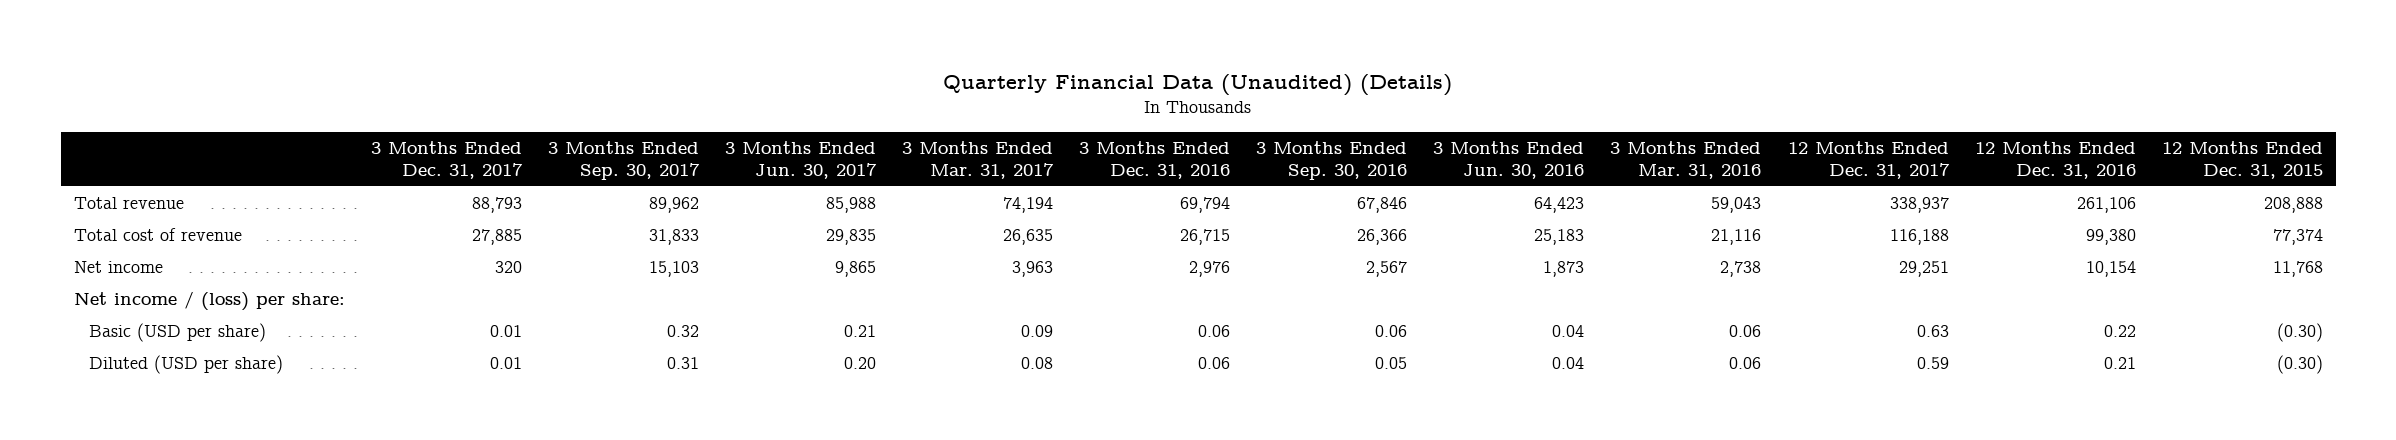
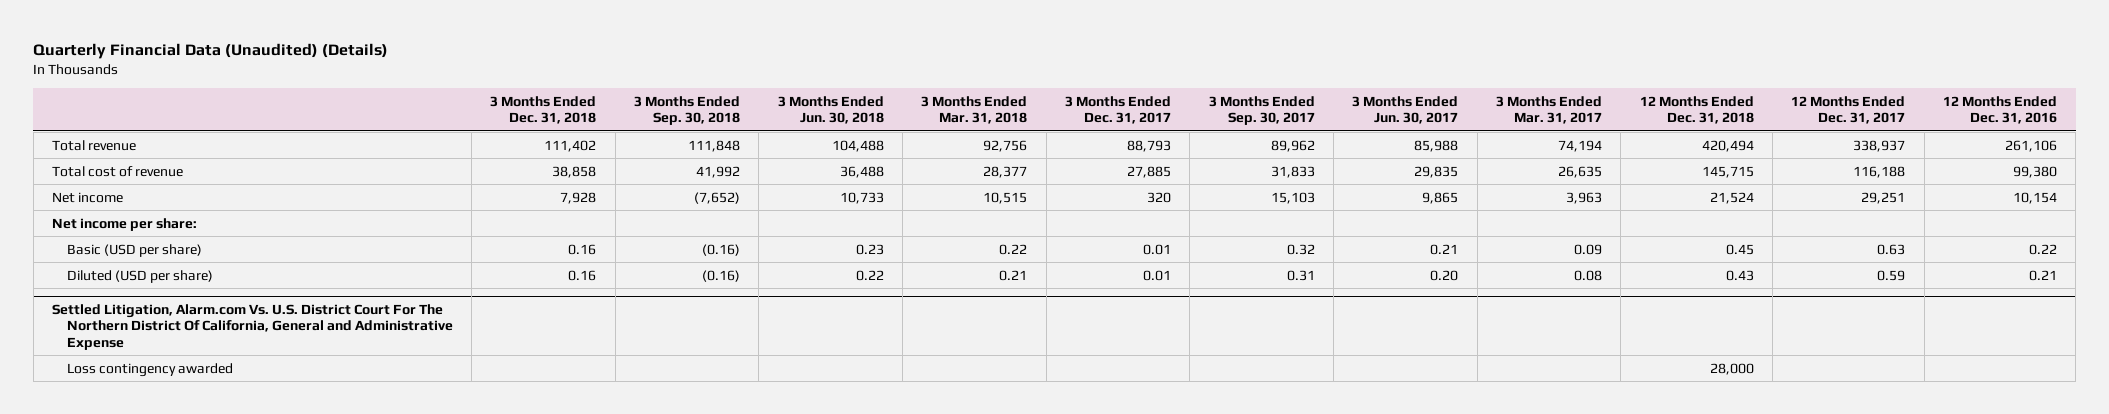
- | 3 Months Ended Dec. 31, 2017 | 3 Months Ended Sep. 30, 2017 | 3 Months Ended Jun. 30, 2017 | 3 Months Ended Mar. 31, 2017 | 3 Months Ended Dec. 31, 2016 | 3 Months Ended Sep. 30, 2016 | 3 Months Ended Jun. 30, 2016 | 3 Months Ended Mar. 31, 2016 | 12 Months Ended Dec. 31, 2017 | 12 Months Ended Dec. 31, 2016 | 12 Months Ended Dec. 31, 2015
+ | 3 Months Ended Dec. 31, 2018 | 3 Months Ended Sep. 30, 2018 | 3 Months Ended Jun. 30, 2018 | 3 Months Ended Mar. 31, 2018 | 3 Months Ended Dec. 31, 2017 | 3 Months Ended Sep. 30, 2017 | 3 Months Ended Jun. 30, 2017 | 3 Months Ended Mar. 31, 2017 | 12 Months Ended Dec. 31, 2018 | 12 Months Ended Dec. 31, 2017 | 12 Months Ended Dec. 31, 2016
- Net income / (loss) per share:
+ Net income per share:
+ Settled Litigation, Alarm.com Vs. U.S. District Court For The Northern District Of California, General and Administrative Expense
+ Loss contingency awarded | | | | | | | | | 28,000 | |

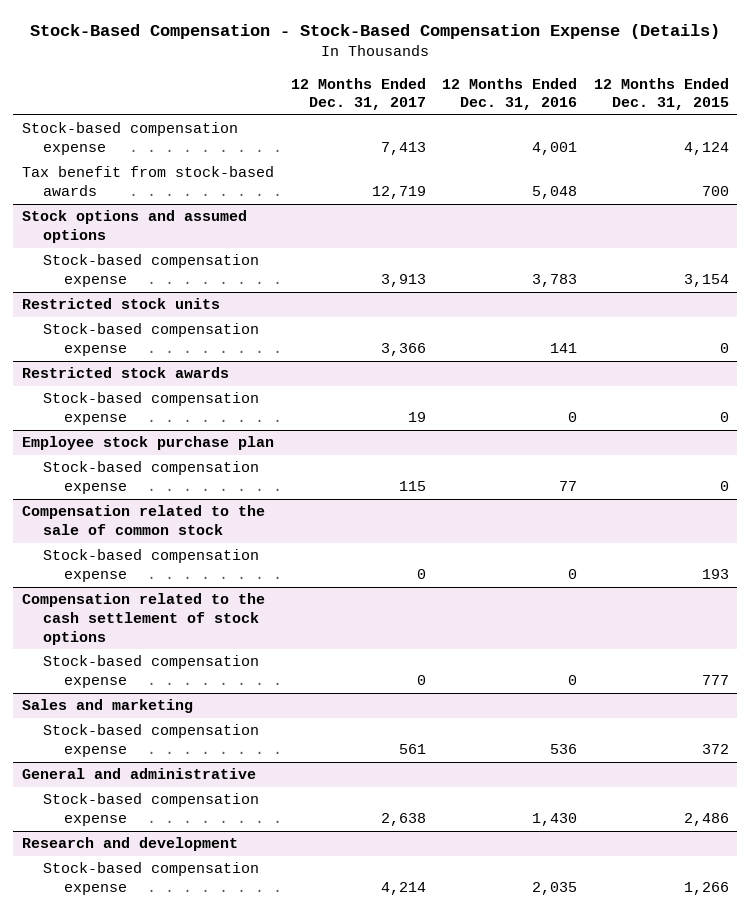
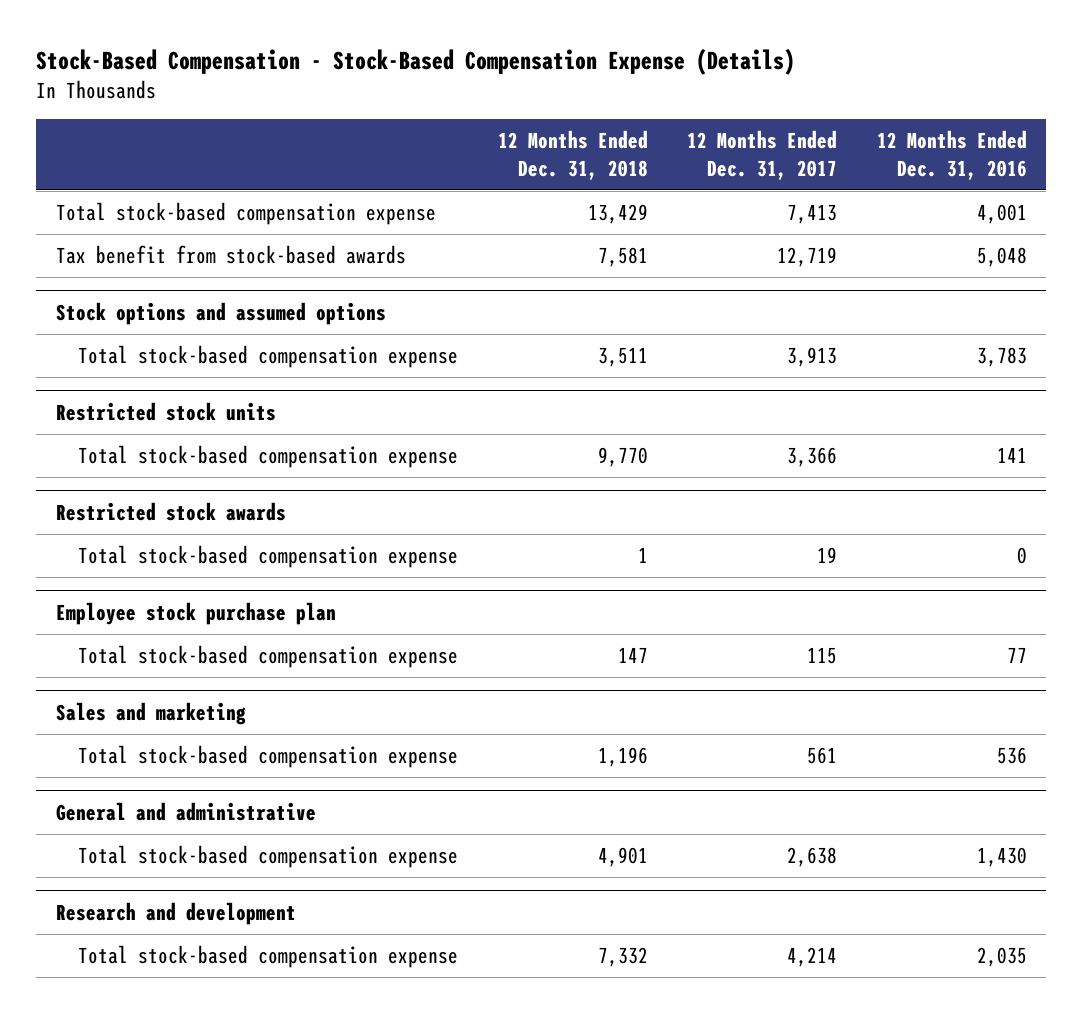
- | 12 Months Ended Dec. 31, 2017 | 12 Months Ended Dec. 31, 2016 | 12 Months Ended Dec. 31, 2015
+ | 12 Months Ended Dec. 31, 2018 | 12 Months Ended Dec. 31, 2017 | 12 Months Ended Dec. 31, 2016
- Stock-based compensation expense | 7,413 | 4,001 | 4,124
+ Total stock-based compensation expense | 13,429 | 7,413 | 4,001
@ Stock options and assumed options
- Stock-based compensation expense | 3,913 | 3,783 | 3,154
+ Total stock-based compensation expense | 3,511 | 3,913 | 3,783
@ Restricted stock units
- Stock-based compensation expense | 3,366 | 141 | 0
+ Total stock-based compensation expense | 9,770 | 3,366 | 141
@ Restricted stock awards
- Stock-based compensation expense | 19 | 0 | 0
+ Total stock-based compensation expense | 1 | 19 | 0
@ Employee stock purchase plan
- Stock-based compensation expense | 115 | 77 | 0
- Compensation related to the sale of common stock
- Stock-based compensation expense | 0 | 0 | 193
- Compensation related to the cash settlement of stock options
- Stock-based compensation expense | 0 | 0 | 777
@ Employee stock purchase plan
+ Total stock-based compensation expense | 147 | 115 | 77
@ Sales and marketing
- Stock-based compensation expense | 561 | 536 | 372
+ Total stock-based compensation expense | 1,196 | 561 | 536
@ General and administrative
- Stock-based compensation expense | 2,638 | 1,430 | 2,486
+ Total stock-based compensation expense | 4,901 | 2,638 | 1,430
@ Research and development
- Stock-based compensation expense | 4,214 | 2,035 | 1,266
+ Total stock-based compensation expense | 7,332 | 4,214 | 2,035

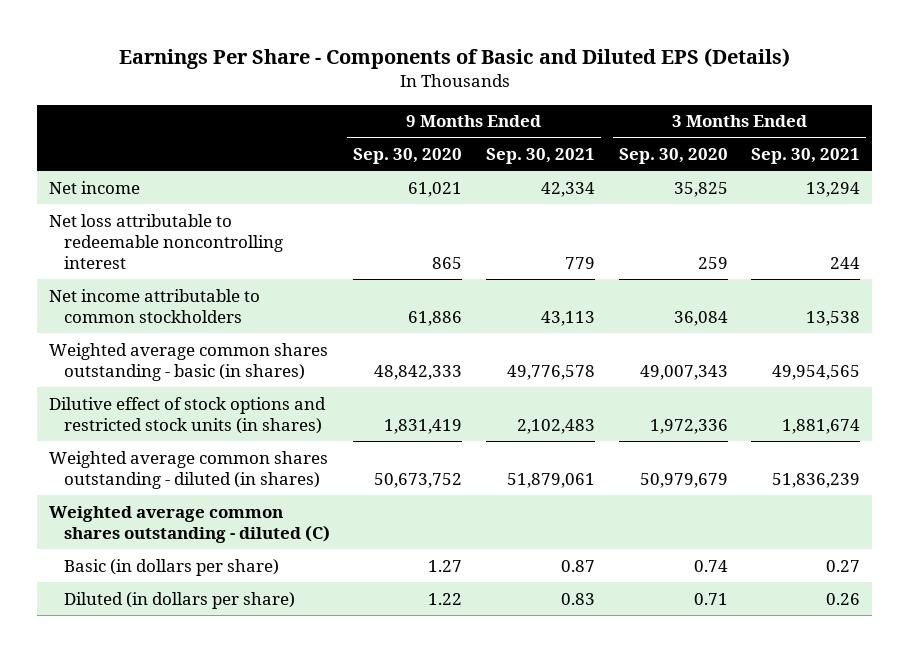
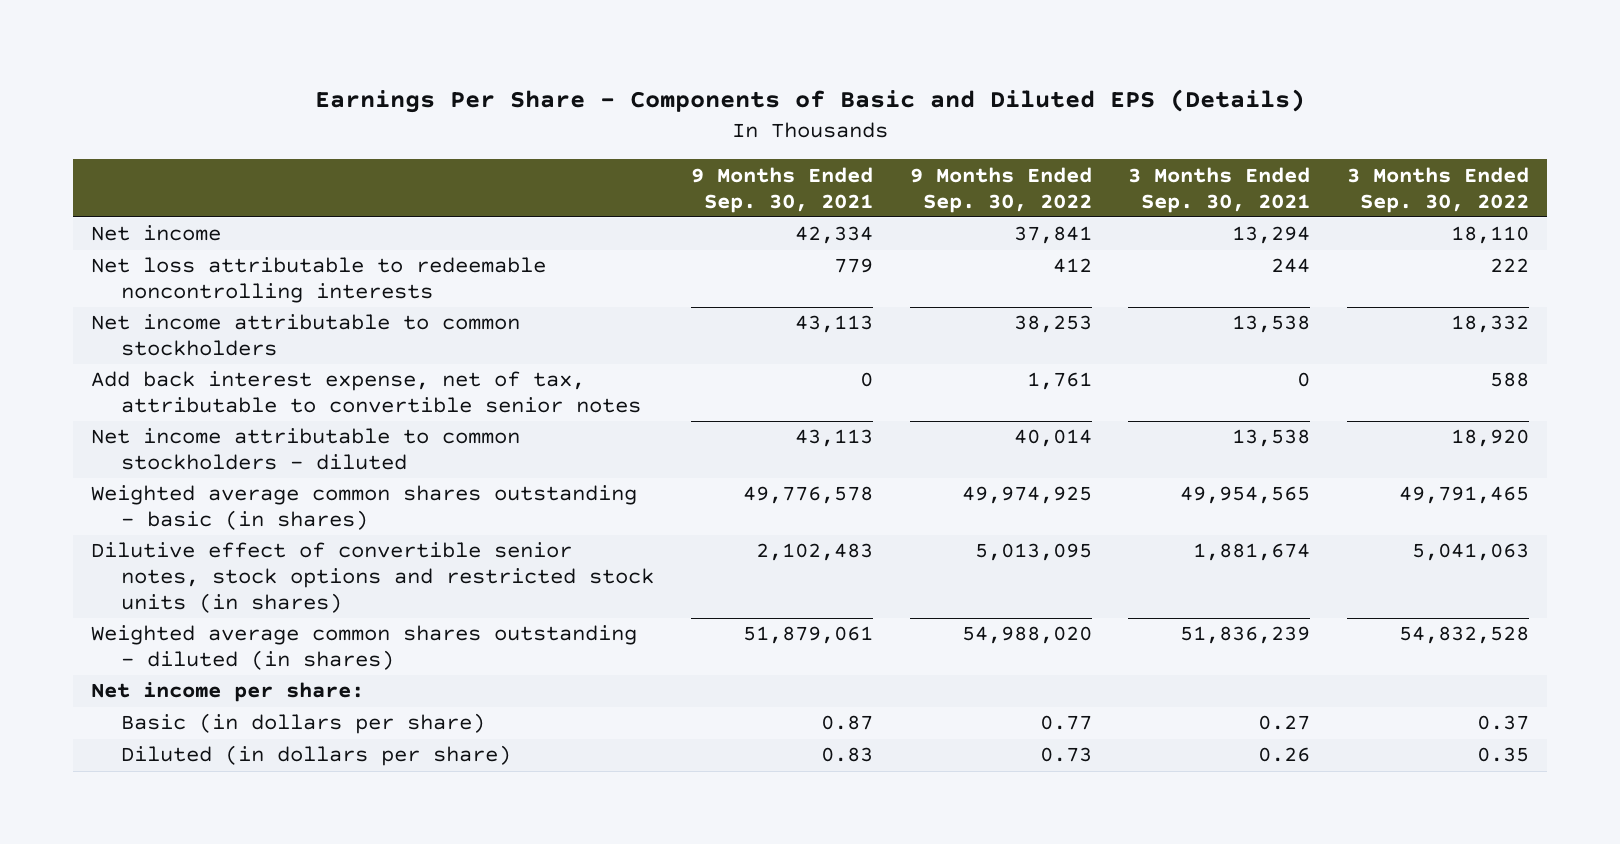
- | 9 Months Ended Sep. 30, 2020 | 9 Months Ended Sep. 30, 2021 | 3 Months Ended Sep. 30, 2020 | 3 Months Ended Sep. 30, 2021
+ | 9 Months Ended Sep. 30, 2021 | 9 Months Ended Sep. 30, 2022 | 3 Months Ended Sep. 30, 2021 | 3 Months Ended Sep. 30, 2022
- Net loss attributable to redeemable noncontrolling interest | 865 | 779 | 259 | 244
+ Net loss attributable to redeemable noncontrolling interests | 779 | 412 | 244 | 222
+ Add back interest expense, net of tax, attributable to convertible senior notes | 0 | 1,761 | 0 | 588
+ Net income attributable to common stockholders - diluted | 43,113 | 40,014 | 13,538 | 18,920
- Dilutive effect of stock options and restricted stock units (in shares) | 1,831,419 | 2,102,483 | 1,972,336 | 1,881,674
+ Dilutive effect of convertible senior notes, stock options and restricted stock units (in shares) | 2,102,483 | 5,013,095 | 1,881,674 | 5,041,063
- Weighted average common shares outstanding - diluted (C)
+ Net income per share:

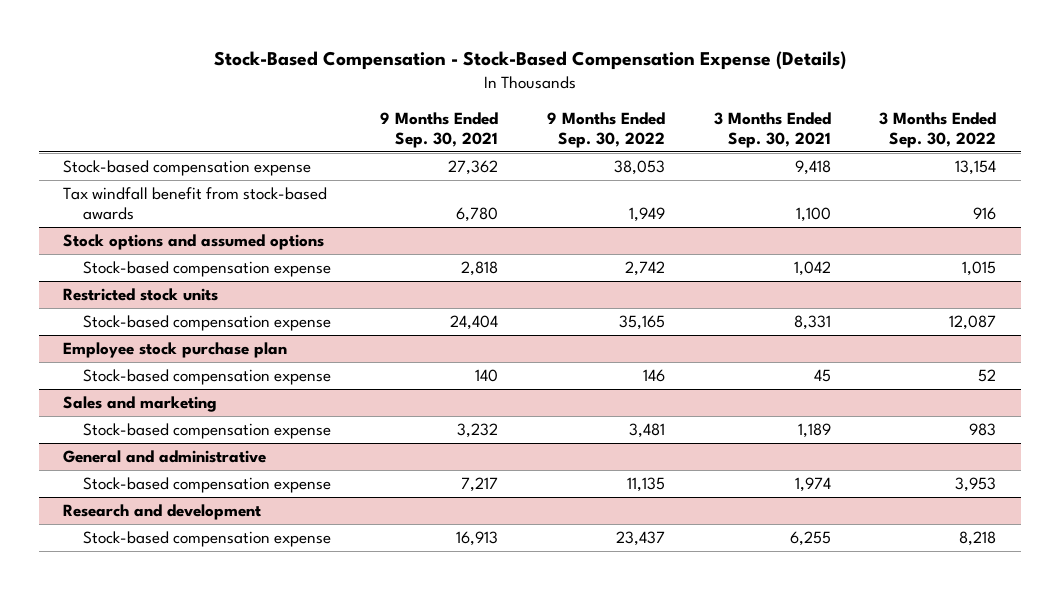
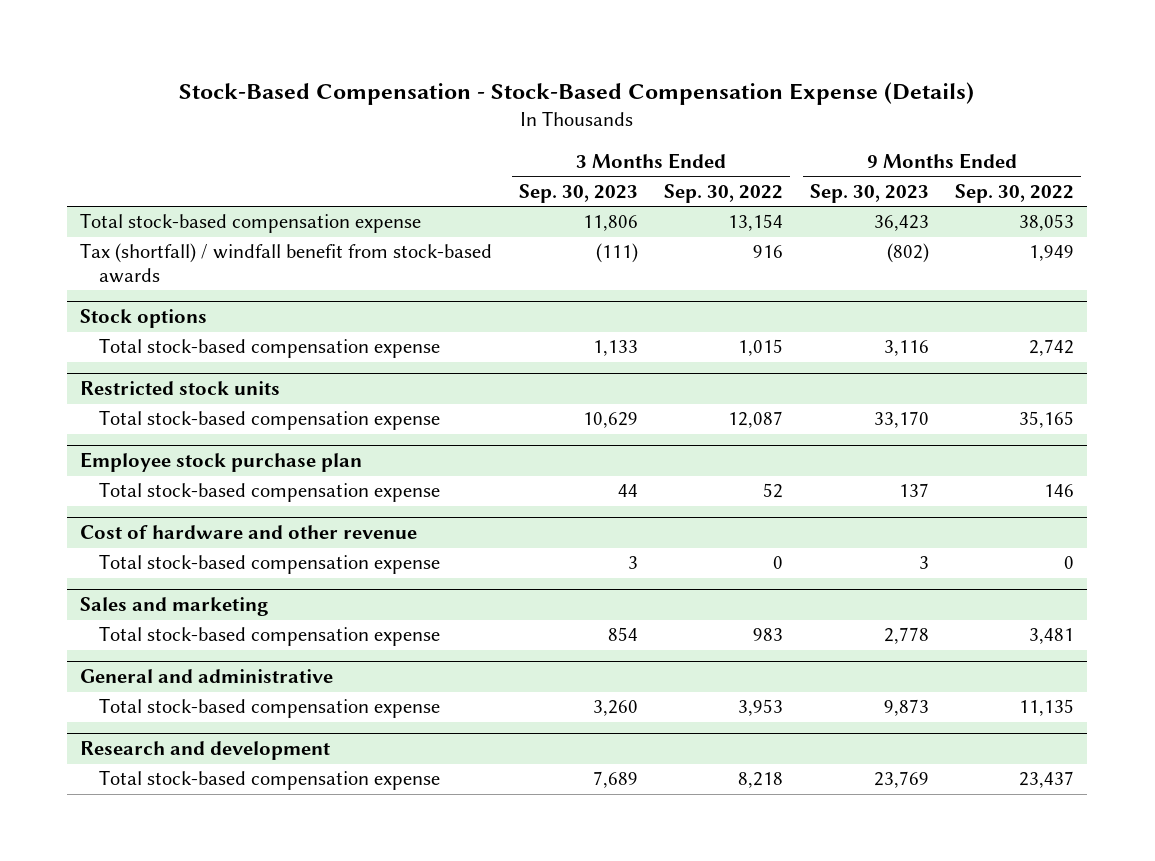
- | 9 Months Ended Sep. 30, 2021 | 9 Months Ended Sep. 30, 2022 | 3 Months Ended Sep. 30, 2021 | 3 Months Ended Sep. 30, 2022
+ | 3 Months Ended Sep. 30, 2023 | 3 Months Ended Sep. 30, 2022 | 9 Months Ended Sep. 30, 2023 | 9 Months Ended Sep. 30, 2022
- Stock-based compensation expense | 27,362 | 38,053 | 9,418 | 13,154
- Tax windfall benefit from stock-based awards | 6,780 | 1,949 | 1,100 | 916
- Stock options and assumed options
- Stock-based compensation expense | 2,818 | 2,742 | 1,042 | 1,015
+ Total stock-based compensation expense | 11,806 | 13,154 | 36,423 | 38,053
+ Tax (shortfall) / windfall benefit from stock-based awards | (111) | 916 | (802) | 1,949
+ Stock options
+ Total stock-based compensation expense | 1,133 | 1,015 | 3,116 | 2,742
@ Restricted stock units
- Stock-based compensation expense | 24,404 | 35,165 | 8,331 | 12,087
+ Total stock-based compensation expense | 10,629 | 12,087 | 33,170 | 35,165
@ Employee stock purchase plan
- Stock-based compensation expense | 140 | 146 | 45 | 52
+ Total stock-based compensation expense | 44 | 52 | 137 | 146
+ Cost of hardware and other revenue
+ Total stock-based compensation expense | 3 | 0 | 3 | 0
@ Sales and marketing
- Stock-based compensation expense | 3,232 | 3,481 | 1,189 | 983
+ Total stock-based compensation expense | 854 | 983 | 2,778 | 3,481
@ General and administrative
- Stock-based compensation expense | 7,217 | 11,135 | 1,974 | 3,953
+ Total stock-based compensation expense | 3,260 | 3,953 | 9,873 | 11,135
@ Research and development
- Stock-based compensation expense | 16,913 | 23,437 | 6,255 | 8,218
+ Total stock-based compensation expense | 7,689 | 8,218 | 23,769 | 23,437

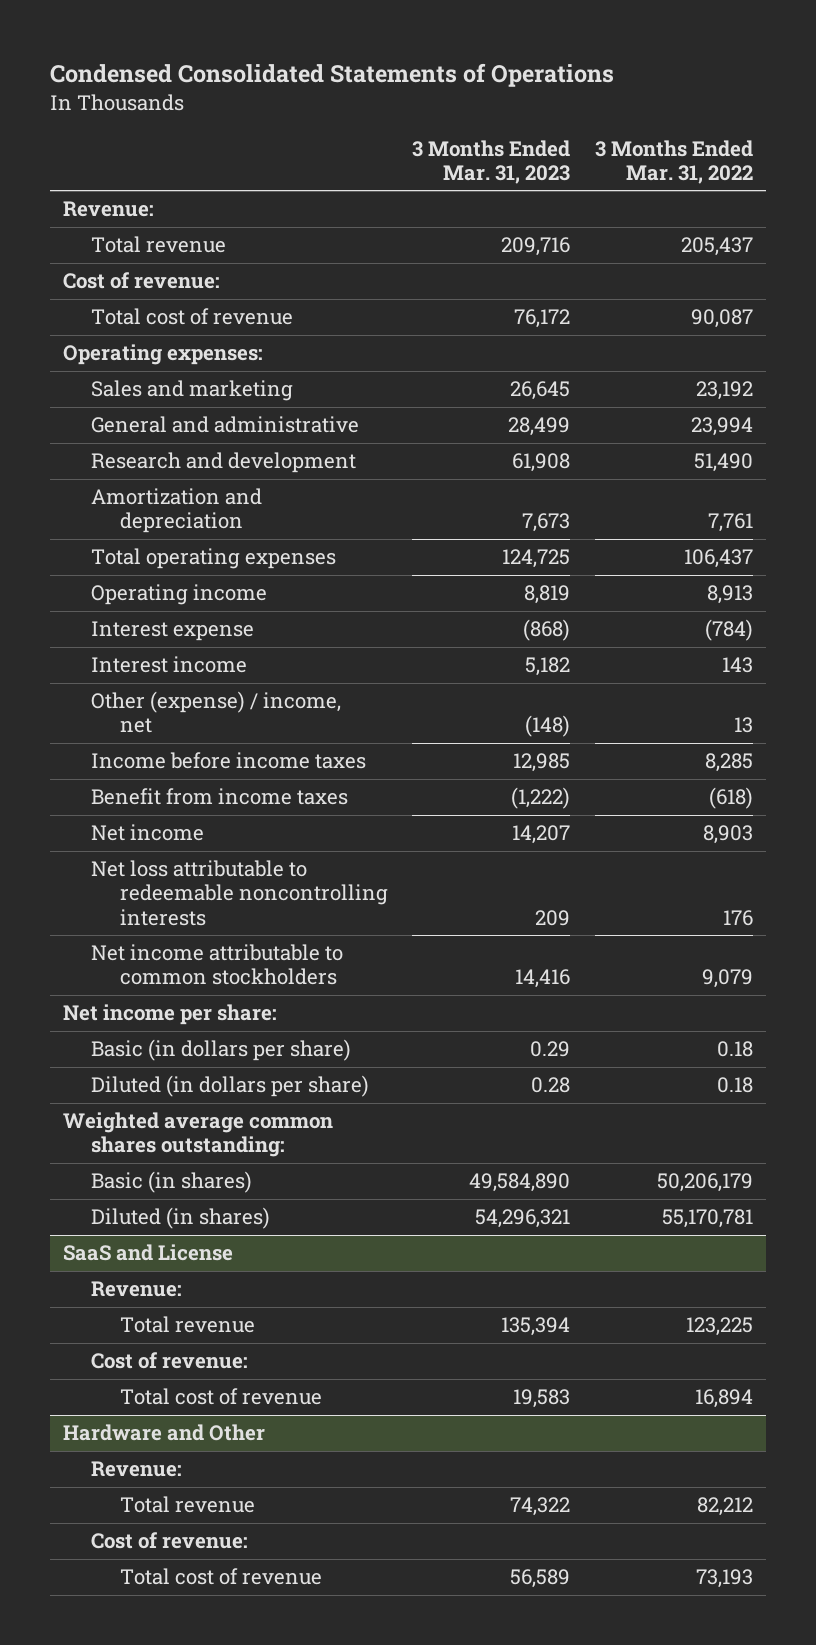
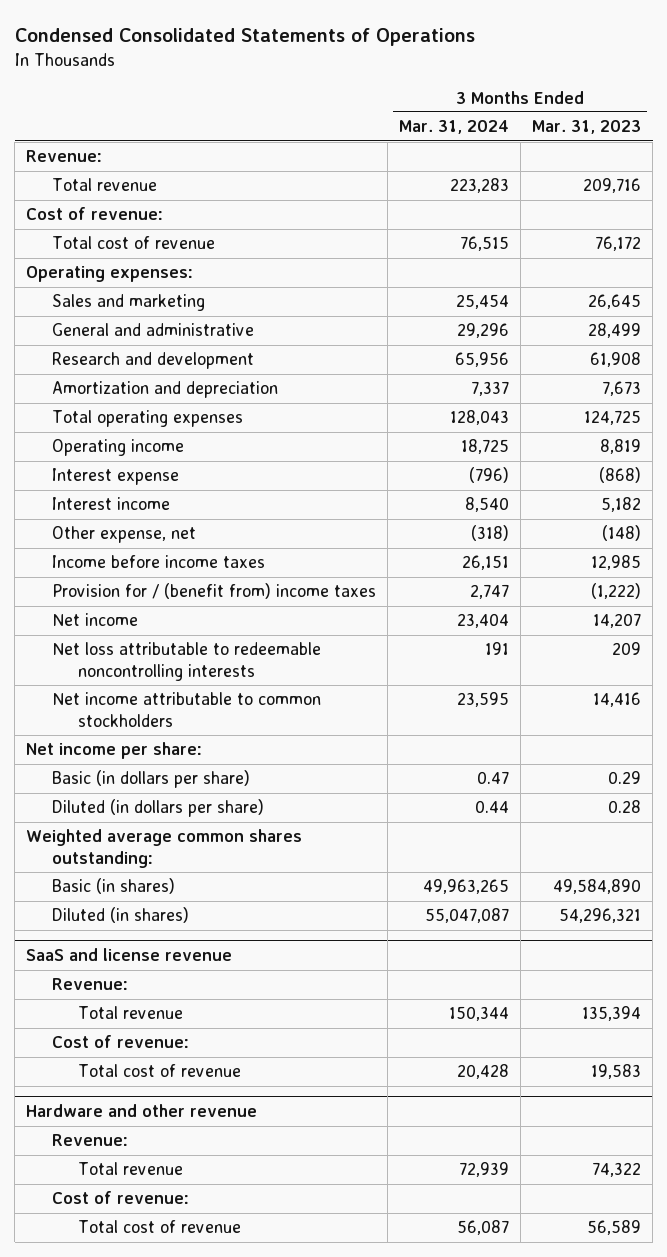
- | 3 Months Ended Mar. 31, 2023 | 3 Months Ended Mar. 31, 2022
+ | 3 Months Ended Mar. 31, 2024 | 3 Months Ended Mar. 31, 2023
- Other (expense) / income, net | (148) | 13
+ Other expense, net | (318) | (148)
- Benefit from income taxes | (1,222) | (618)
+ Provision for / (benefit from) income taxes | 2,747 | (1,222)
- SaaS and License
+ SaaS and license revenue
- Hardware and Other
+ Hardware and other revenue

